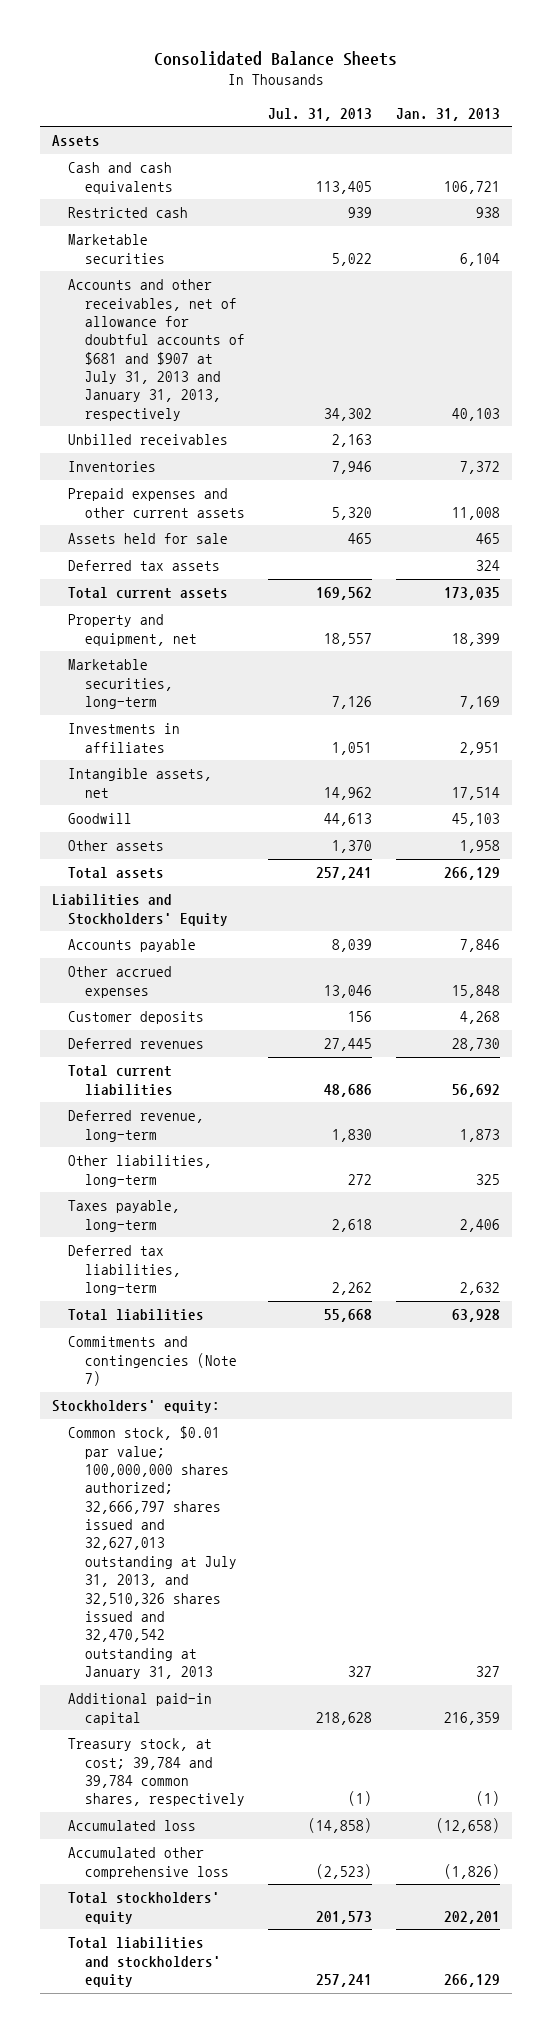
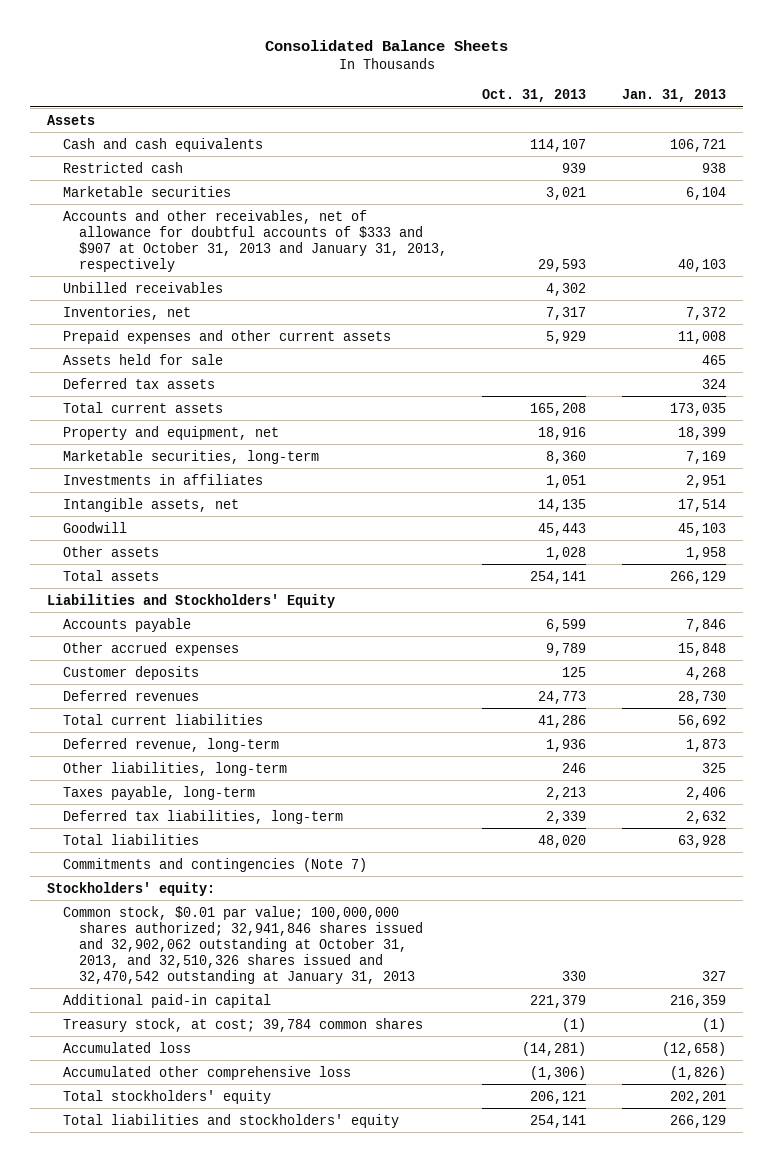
- | Jul. 31, 2013 | Jan. 31, 2013
+ | Oct. 31, 2013 | Jan. 31, 2013
- Accounts and other receivables, net of allowance for doubtful accounts of $681 and $907 at July 31, 2013 and January 31, 2013, respectively | 34,302 | 40,103
+ Accounts and other receivables, net of allowance for doubtful accounts of $333 and $907 at October 31, 2013 and January 31, 2013, respectively | 29,593 | 40,103
- Inventories | 7,946 | 7,372
+ Inventories, net | 7,317 | 7,372
- Common stock, $0.01 par value; 100,000,000 shares authorized; 32,666,797 shares issued and 32,627,013 outstanding at July 31, 2013, and 32,510,326 shares issued and 32,470,542 outstanding at January 31, 2013 | 327 | 327
+ Common stock, $0.01 par value; 100,000,000 shares authorized; 32,941,846 shares issued and 32,902,062 outstanding at October 31, 2013, and 32,510,326 shares issued and 32,470,542 outstanding at January 31, 2013 | 330 | 327
- Treasury stock, at cost; 39,784 and 39,784 common shares, respectively | (1) | (1)
+ Treasury stock, at cost; 39,784 common shares | (1) | (1)

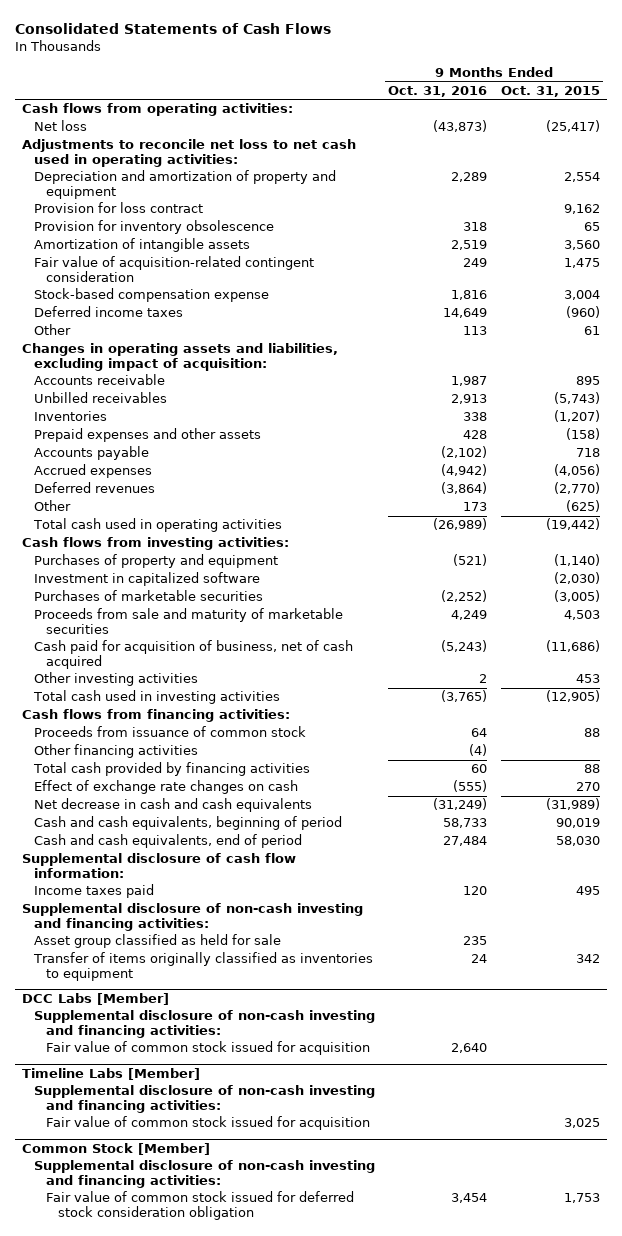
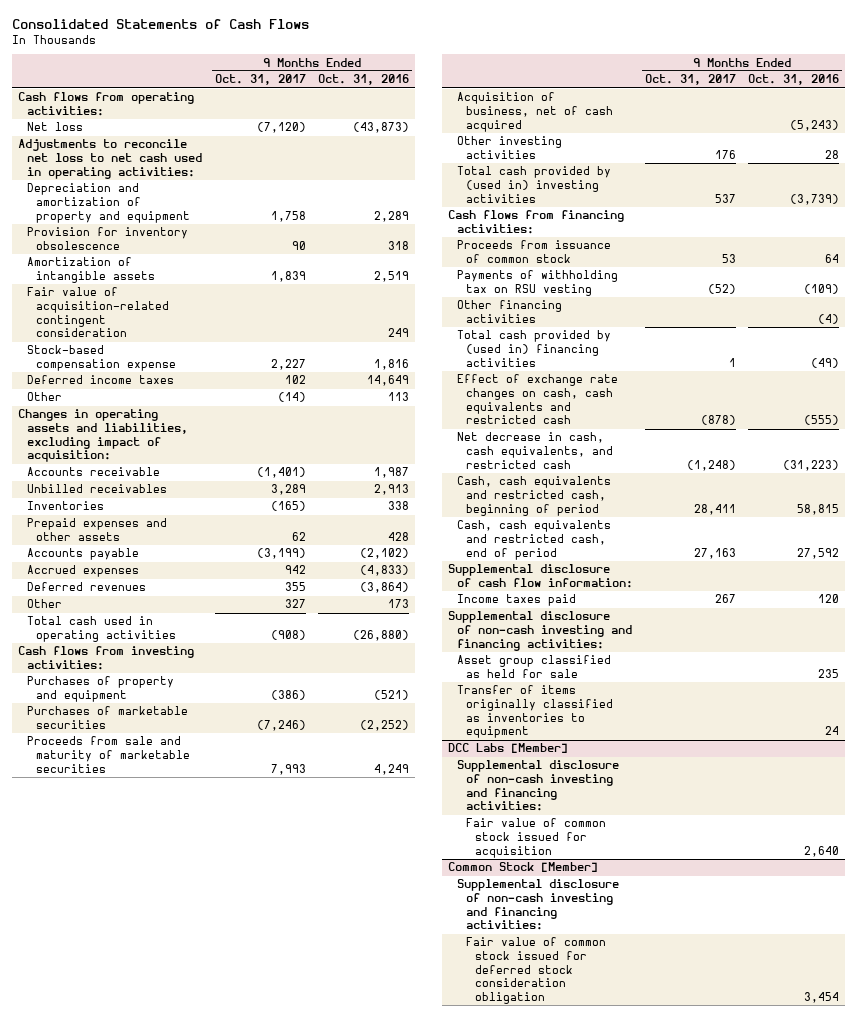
- | 9 Months Ended Oct. 31, 2016 | 9 Months Ended Oct. 31, 2015
+ | 9 Months Ended Oct. 31, 2017 | 9 Months Ended Oct. 31, 2016
- Provision for loss contract | | 9,162
- Accrued expenses | (4,942) | (4,056)
+ Accrued expenses | 942 | (4,833)
- Total cash used in operating activities | (26,989) | (19,442)
+ Total cash used in operating activities | (908) | (26,880)
- Investment in capitalized software | | (2,030)
- Cash paid for acquisition of business, net of cash acquired | (5,243) | (11,686)
- Other investing activities | 2 | 453
- Total cash used in investing activities | (3,765) | (12,905)
+ Acquisition of business, net of cash acquired | | (5,243)
+ Other investing activities | 176 | 28
+ Total cash provided by (used in) investing activities | 537 | (3,739)
+ Payments of withholding tax on RSU vesting | (52) | (109)
- Total cash provided by financing activities | 60 | 88
- Effect of exchange rate changes on cash | (555) | 270
- Net decrease in cash and cash equivalents | (31,249) | (31,989)
- Cash and cash equivalents, beginning of period | 58,733 | 90,019
- Cash and cash equivalents, end of period | 27,484 | 58,030
+ Total cash provided by (used in) financing activities | 1 | (49)
+ Effect of exchange rate changes on cash, cash equivalents and restricted cash | (878) | (555)
+ Net decrease in cash, cash equivalents, and restricted cash | (1,248) | (31,223)
+ Cash, cash equivalents and restricted cash, beginning of period | 28,411 | 58,815
+ Cash, cash equivalents and restricted cash, end of period | 27,163 | 27,592
- Timeline Labs [Member]
- Supplemental disclosure of non-cash investing and financing activities:
- Fair value of common stock issued for acquisition | | 3,025

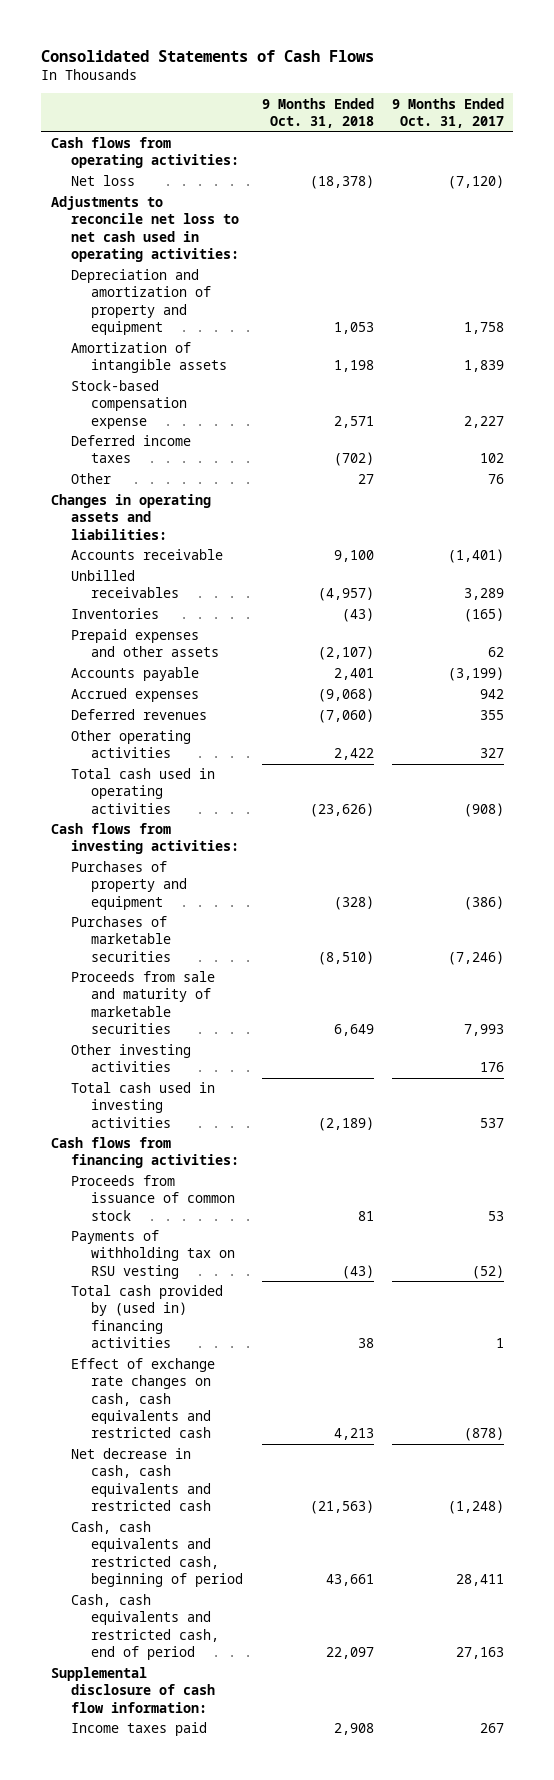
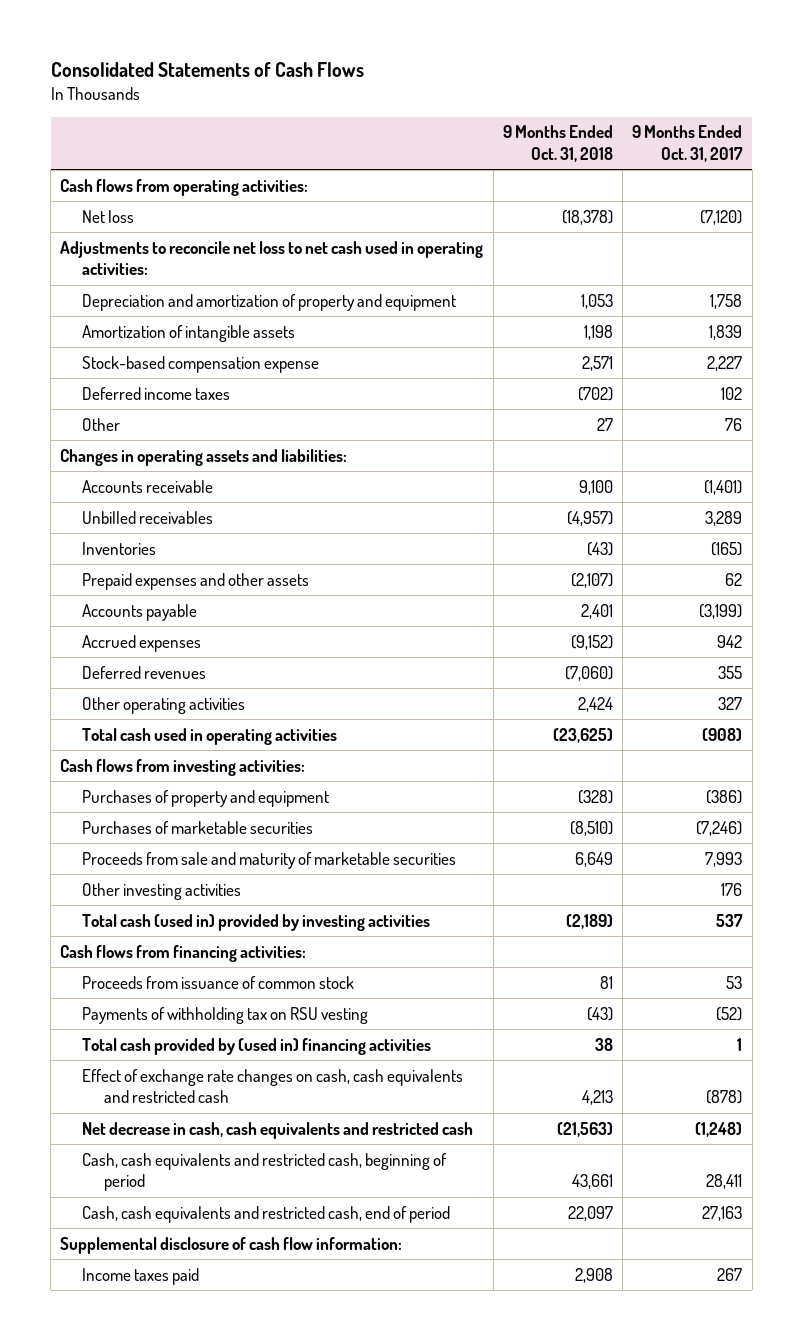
- Accrued expenses | (9,068) | 942
+ Accrued expenses | (9,152) | 942
- Other operating activities | 2,422 | 327
- Total cash used in operating activities | (23,626) | (908)
+ Other operating activities | 2,424 | 327
+ Total cash used in operating activities | (23,625) | (908)
- Total cash used in investing activities | (2,189) | 537
+ Total cash (used in) provided by investing activities | (2,189) | 537

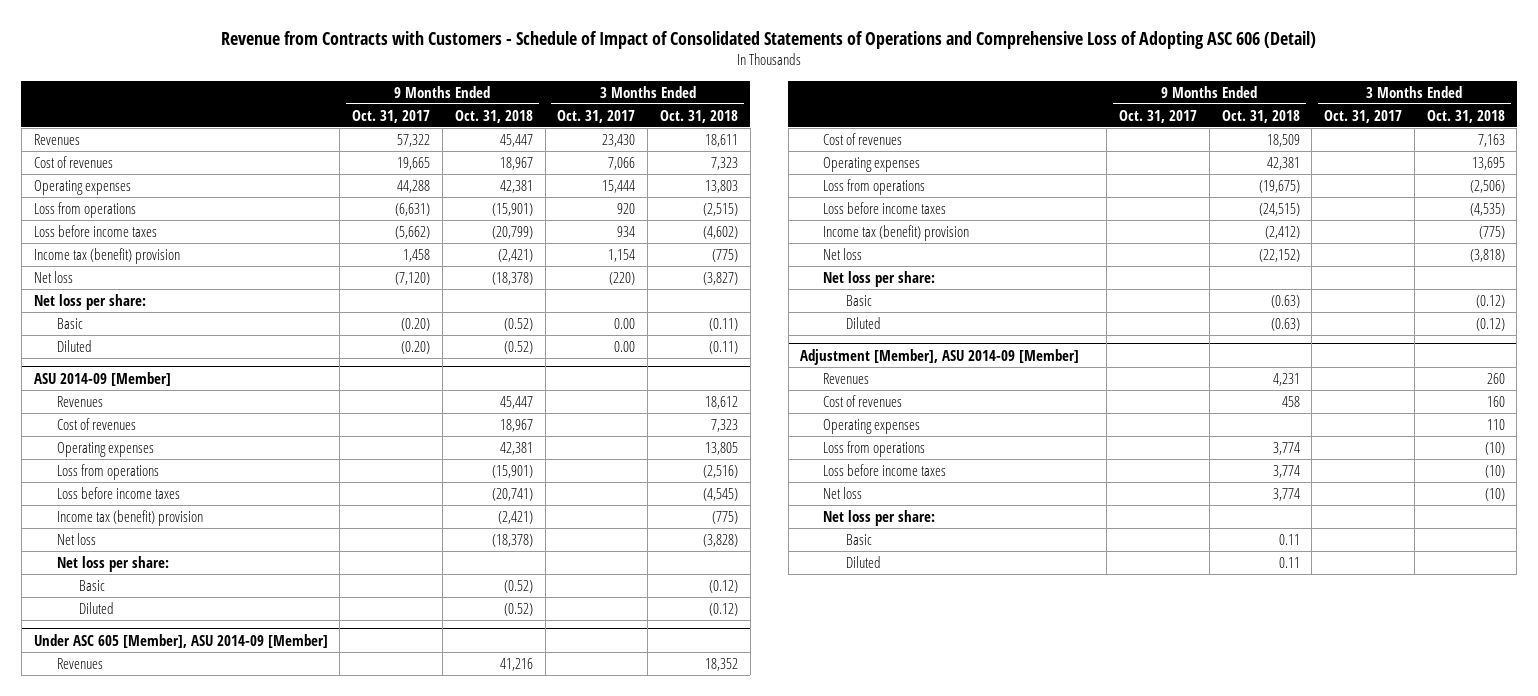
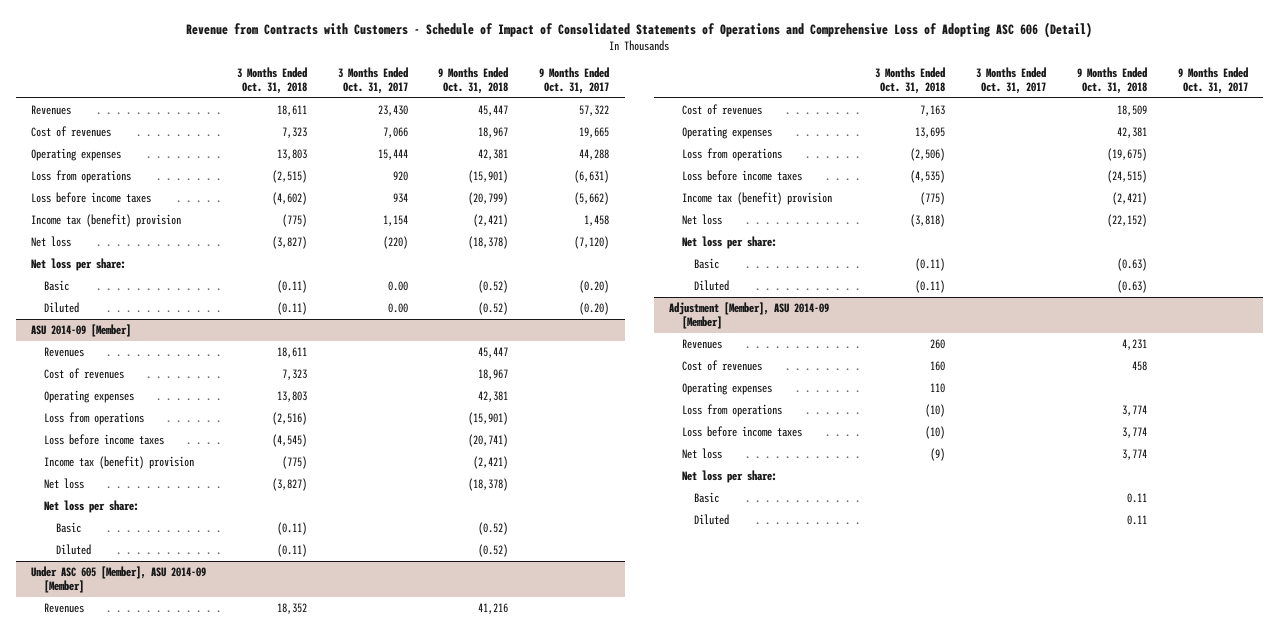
- | 9 Months Ended Oct. 31, 2017 | 9 Months Ended Oct. 31, 2018 | 3 Months Ended Oct. 31, 2017 | 3 Months Ended Oct. 31, 2018
+ | 3 Months Ended Oct. 31, 2018 | 3 Months Ended Oct. 31, 2017 | 9 Months Ended Oct. 31, 2018 | 9 Months Ended Oct. 31, 2017
@ ASU 2014-09 [Member]
- Revenues | | 45,447 | | 18,612
+ Revenues | 18,611 | | 45,447 |
- Operating expenses | | 42,381 | | 13,805
+ Operating expenses | 13,803 | | 42,381 |
- Net loss | | (18,378) | | (3,828)
+ Net loss | (3,827) | | (18,378) |
- Basic | | (0.52) | | (0.12)
- Diluted | | (0.52) | | (0.12)
+ Basic | (0.11) | | (0.52) |
+ Diluted | (0.11) | | (0.52) |
@ Under ASC 605 [Member], ASU 2014-09 [Member]
- Income tax (benefit) provision | | (2,412) | | (775)
+ Income tax (benefit) provision | (775) | | (2,421) |
- Basic | | (0.63) | | (0.12)
- Diluted | | (0.63) | | (0.12)
+ Basic | (0.11) | | (0.63) |
+ Diluted | (0.11) | | (0.63) |
@ Adjustment [Member], ASU 2014-09 [Member]
- Net loss | | 3,774 | | (10)
+ Net loss | (9) | | 3,774 |

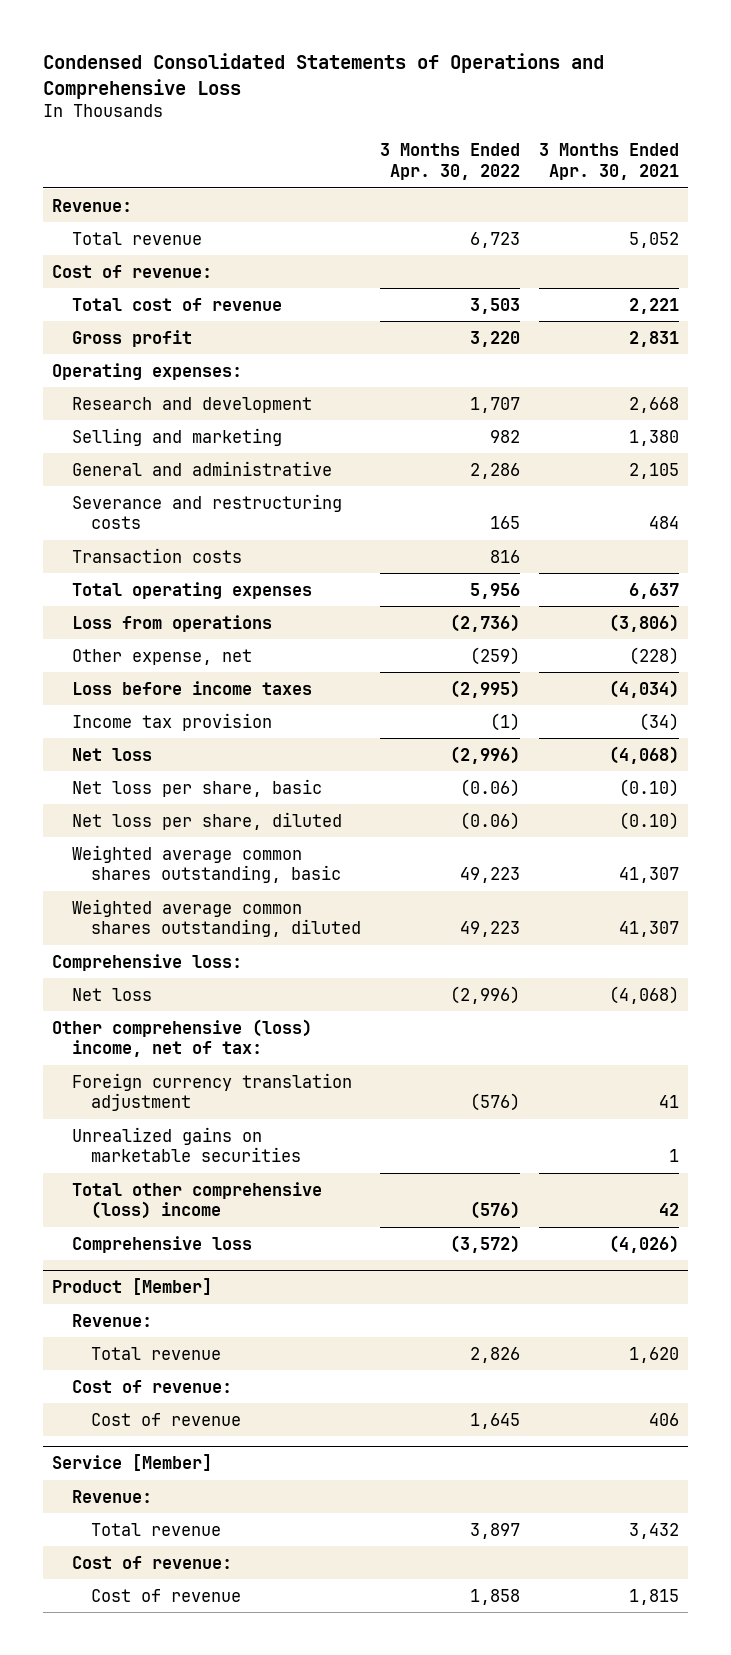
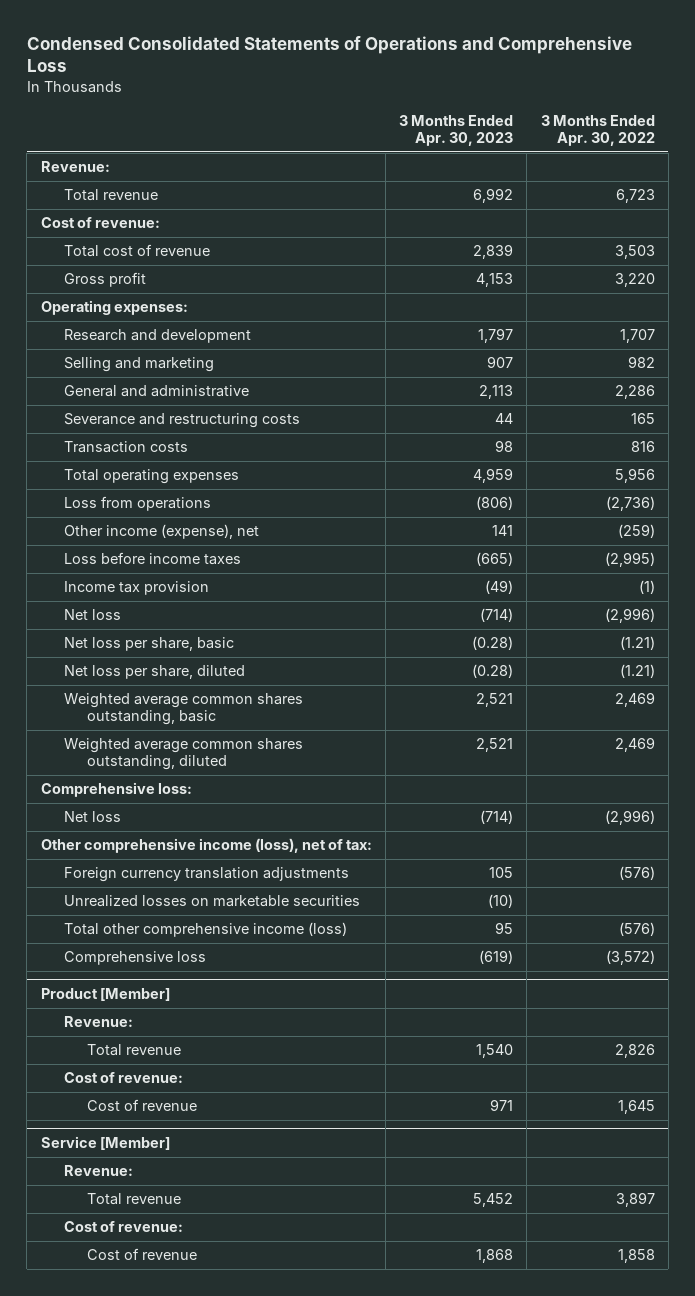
- | 3 Months Ended Apr. 30, 2022 | 3 Months Ended Apr. 30, 2021
+ | 3 Months Ended Apr. 30, 2023 | 3 Months Ended Apr. 30, 2022
- Other expense, net | (259) | (228)
+ Other income (expense), net | 141 | (259)
- Net loss per share, basic | (0.06) | (0.10)
- Net loss per share, diluted | (0.06) | (0.10)
- Weighted average common shares outstanding, basic | 49,223 | 41,307
- Weighted average common shares outstanding, diluted | 49,223 | 41,307
+ Net loss per share, basic | (0.28) | (1.21)
+ Net loss per share, diluted | (0.28) | (1.21)
+ Weighted average common shares outstanding, basic | 2,521 | 2,469
+ Weighted average common shares outstanding, diluted | 2,521 | 2,469
- Other comprehensive (loss) income, net of tax:
- Foreign currency translation adjustment | (576) | 41
- Unrealized gains on marketable securities | | 1
- Total other comprehensive (loss) income | (576) | 42
+ Other comprehensive income (loss), net of tax:
+ Foreign currency translation adjustments | 105 | (576)
+ Unrealized losses on marketable securities | (10) |
+ Total other comprehensive income (loss) | 95 | (576)

